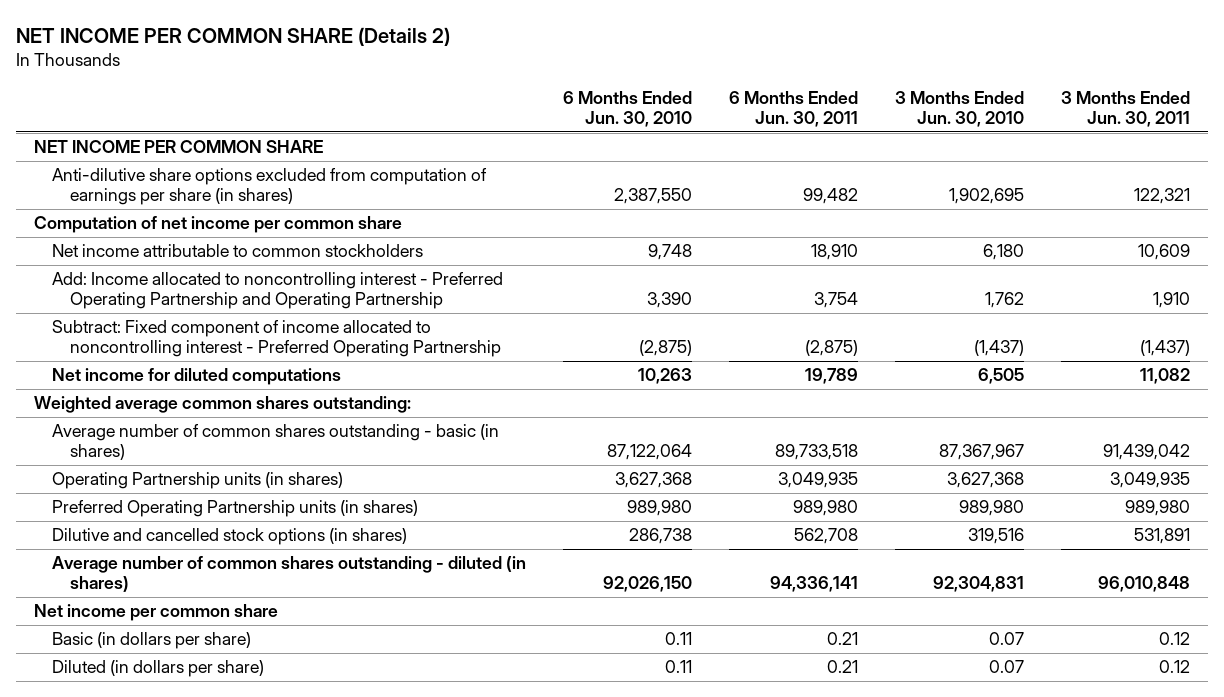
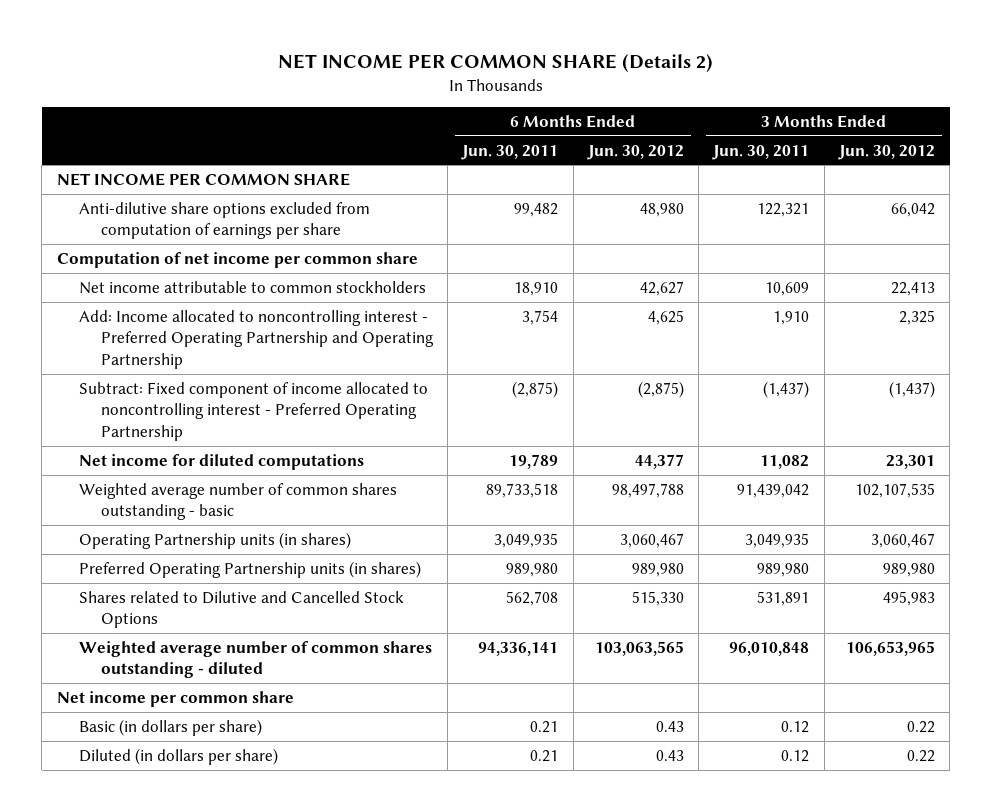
- | 6 Months Ended Jun. 30, 2010 | 6 Months Ended Jun. 30, 2011 | 3 Months Ended Jun. 30, 2010 | 3 Months Ended Jun. 30, 2011
+ | 6 Months Ended Jun. 30, 2011 | 6 Months Ended Jun. 30, 2012 | 3 Months Ended Jun. 30, 2011 | 3 Months Ended Jun. 30, 2012
- Anti-dilutive share options excluded from computation of earnings per share (in shares) | 2,387,550 | 99,482 | 1,902,695 | 122,321
+ Anti-dilutive share options excluded from computation of earnings per share | 99,482 | 48,980 | 122,321 | 66,042
- Weighted average common shares outstanding:
- Average number of common shares outstanding - basic (in shares) | 87,122,064 | 89,733,518 | 87,367,967 | 91,439,042
+ Weighted average number of common shares outstanding - basic | 89,733,518 | 98,497,788 | 91,439,042 | 102,107,535
- Dilutive and cancelled stock options (in shares) | 286,738 | 562,708 | 319,516 | 531,891
- Average number of common shares outstanding - diluted (in shares) | 92,026,150 | 94,336,141 | 92,304,831 | 96,010,848
+ Shares related to Dilutive and Cancelled Stock Options | 562,708 | 515,330 | 531,891 | 495,983
+ Weighted average number of common shares outstanding - diluted | 94,336,141 | 103,063,565 | 96,010,848 | 106,653,965

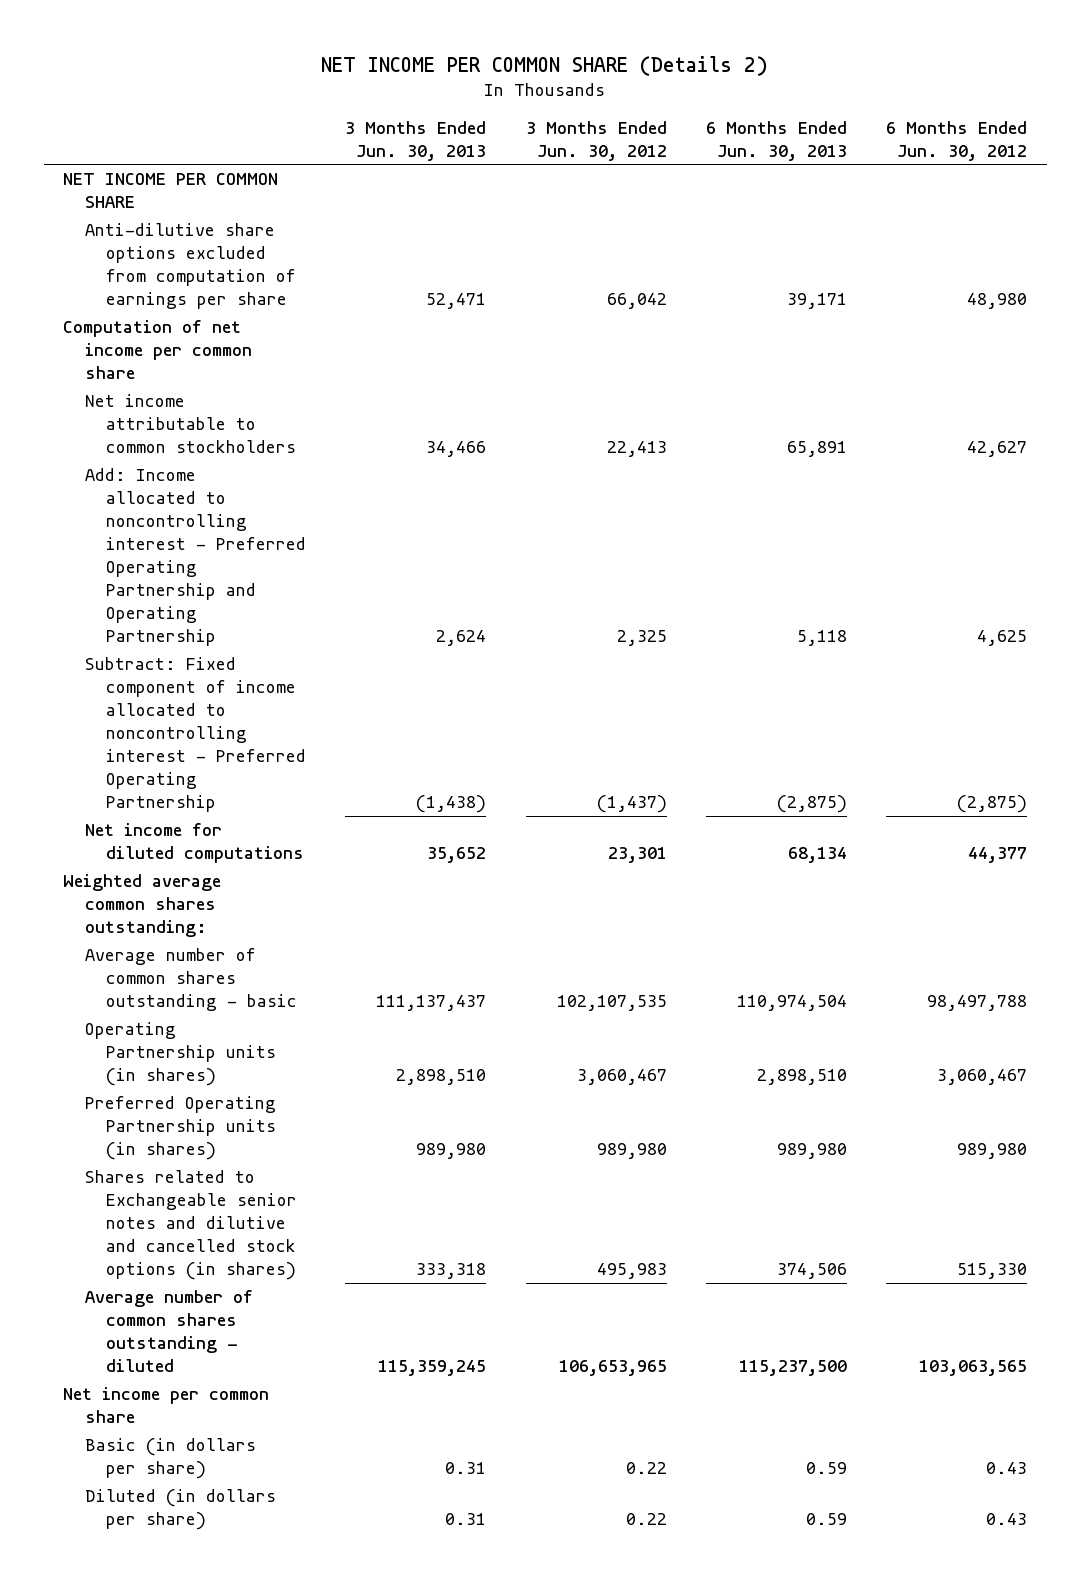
- | 6 Months Ended Jun. 30, 2011 | 6 Months Ended Jun. 30, 2012 | 3 Months Ended Jun. 30, 2011 | 3 Months Ended Jun. 30, 2012
+ | 3 Months Ended Jun. 30, 2013 | 3 Months Ended Jun. 30, 2012 | 6 Months Ended Jun. 30, 2013 | 6 Months Ended Jun. 30, 2012
- Weighted average number of common shares outstanding - basic | 89,733,518 | 98,497,788 | 91,439,042 | 102,107,535
+ Weighted average common shares outstanding:
+ Average number of common shares outstanding - basic | 111,137,437 | 102,107,535 | 110,974,504 | 98,497,788
- Shares related to Dilutive and Cancelled Stock Options | 562,708 | 515,330 | 531,891 | 495,983
- Weighted average number of common shares outstanding - diluted | 94,336,141 | 103,063,565 | 96,010,848 | 106,653,965
+ Shares related to Exchangeable senior notes and dilutive and cancelled stock options (in shares) | 333,318 | 495,983 | 374,506 | 515,330
+ Average number of common shares outstanding - diluted | 115,359,245 | 106,653,965 | 115,237,500 | 103,063,565

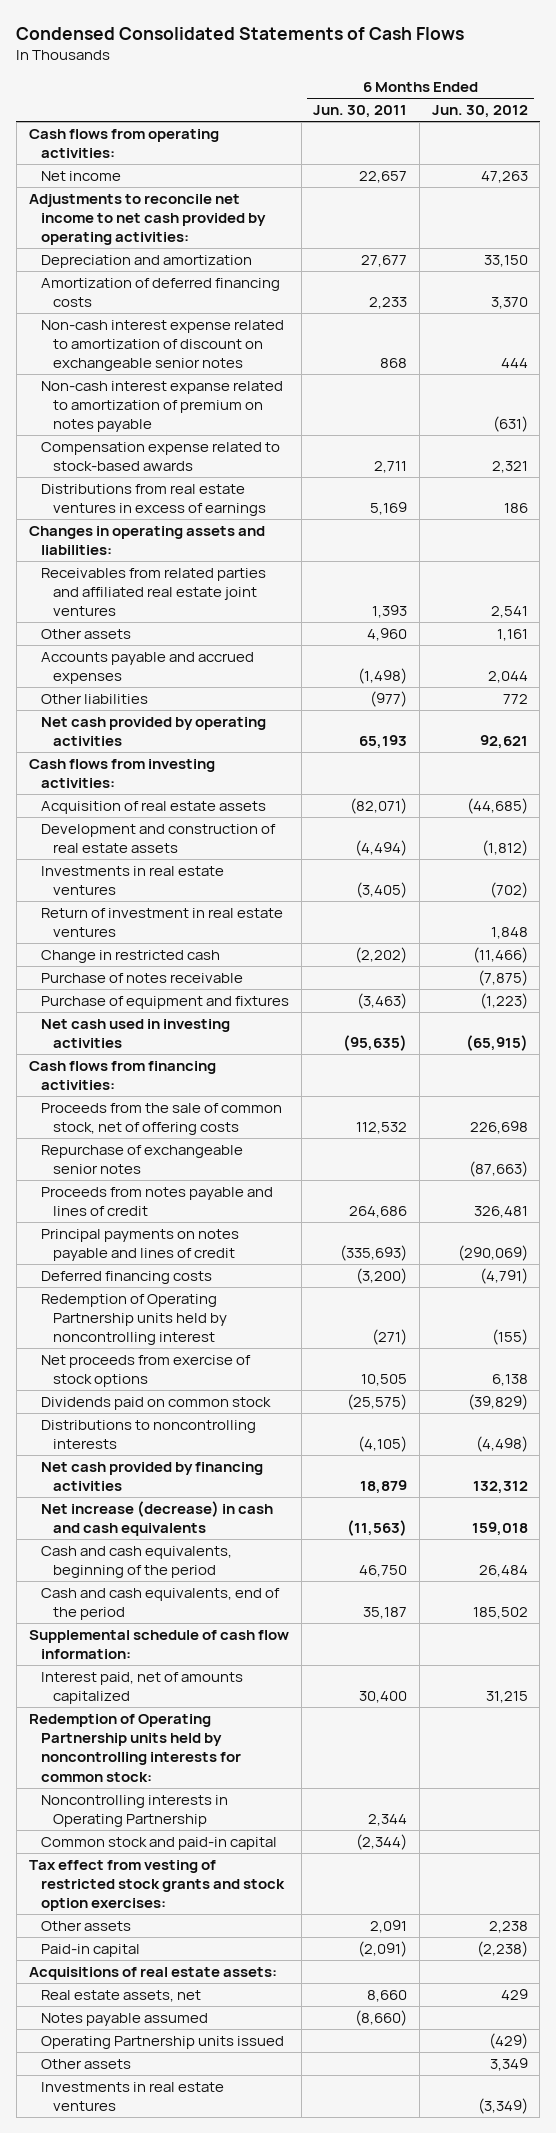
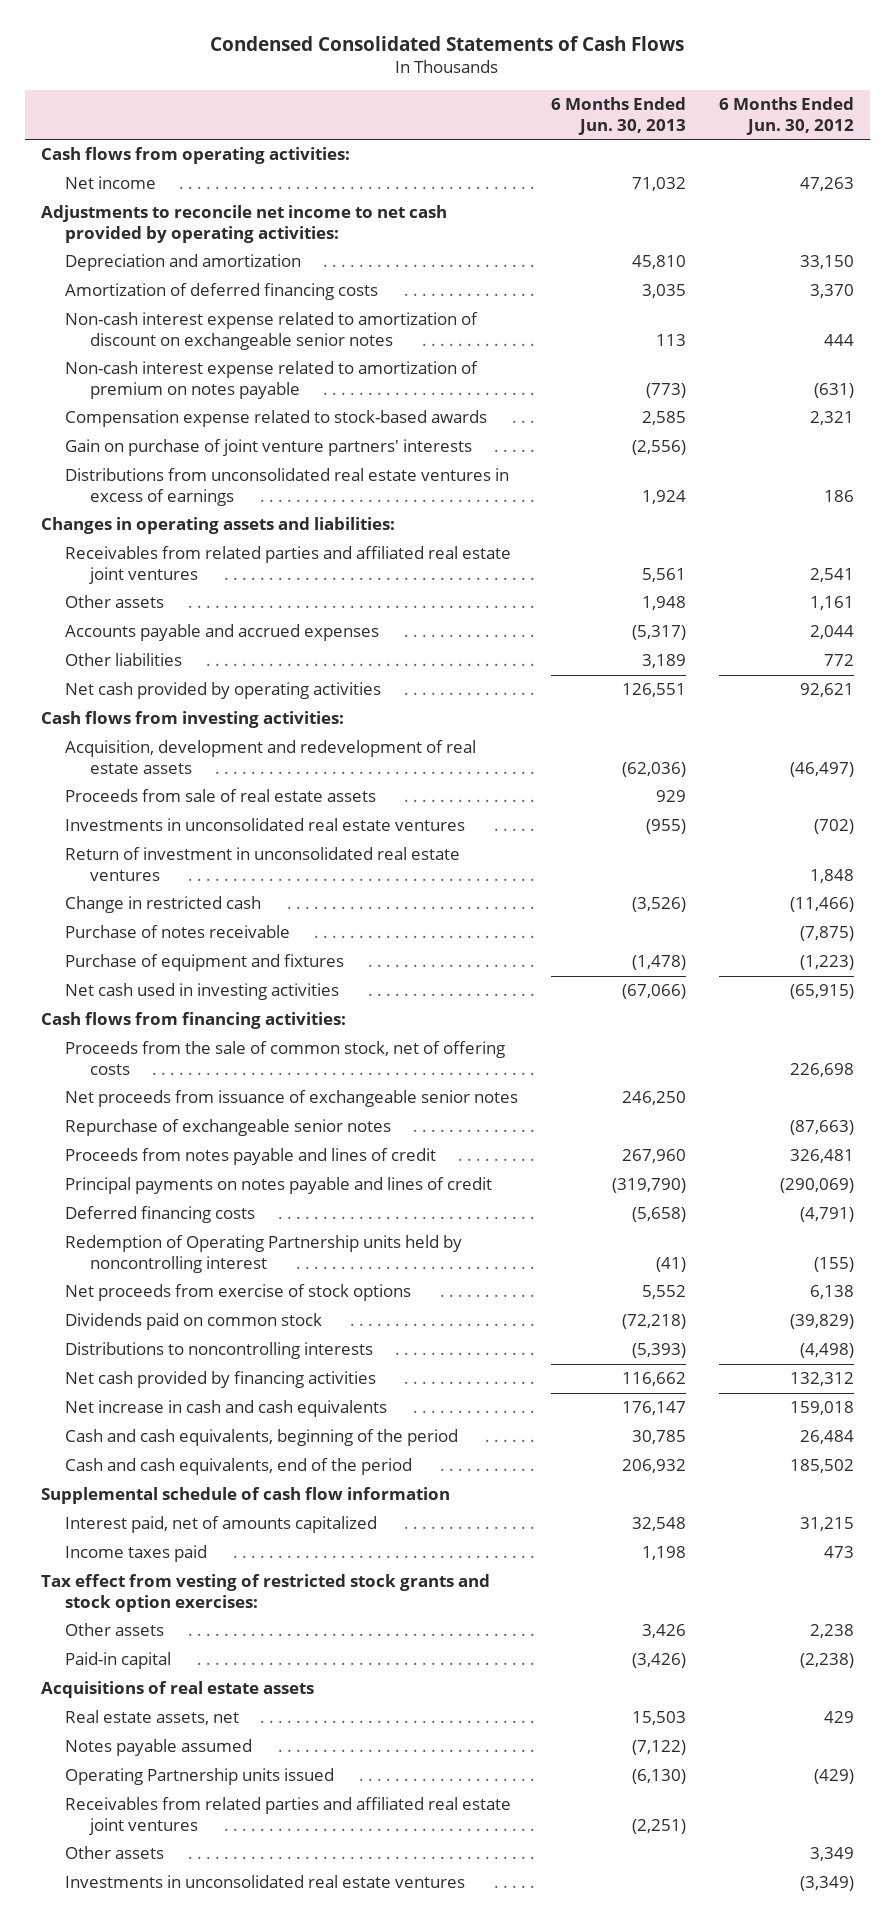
- | 6 Months Ended Jun. 30, 2011 | 6 Months Ended Jun. 30, 2012
+ | 6 Months Ended Jun. 30, 2013 | 6 Months Ended Jun. 30, 2012
- Non-cash interest expanse related to amortization of premium on notes payable | | (631)
+ Non-cash interest expense related to amortization of premium on notes payable | (773) | (631)
- Distributions from real estate ventures in excess of earnings | 5,169 | 186
+ Gain on purchase of joint venture partners' interests | (2,556) |
+ Distributions from unconsolidated real estate ventures in excess of earnings | 1,924 | 186
- Acquisition of real estate assets | (82,071) | (44,685)
- Development and construction of real estate assets | (4,494) | (1,812)
- Investments in real estate ventures | (3,405) | (702)
- Return of investment in real estate ventures | | 1,848
+ Acquisition, development and redevelopment of real estate assets | (62,036) | (46,497)
+ Proceeds from sale of real estate assets | 929 |
+ Investments in unconsolidated real estate ventures | (955) | (702)
+ Return of investment in unconsolidated real estate ventures | | 1,848
+ Net proceeds from issuance of exchangeable senior notes | 246,250 |
- Net increase (decrease) in cash and cash equivalents | (11,563) | 159,018
+ Net increase in cash and cash equivalents | 176,147 | 159,018
- Supplemental schedule of cash flow information:
+ Supplemental schedule of cash flow information
- Redemption of Operating Partnership units held by noncontrolling interests for common stock:
- Noncontrolling interests in Operating Partnership | 2,344 |
- Common stock and paid-in capital | (2,344) |
+ Income taxes paid | 1,198 | 473
- Acquisitions of real estate assets:
+ Acquisitions of real estate assets
+ Receivables from related parties and affiliated real estate joint ventures | (2,251) |
- Investments in real estate ventures | | (3,349)
+ Investments in unconsolidated real estate ventures | | (3,349)

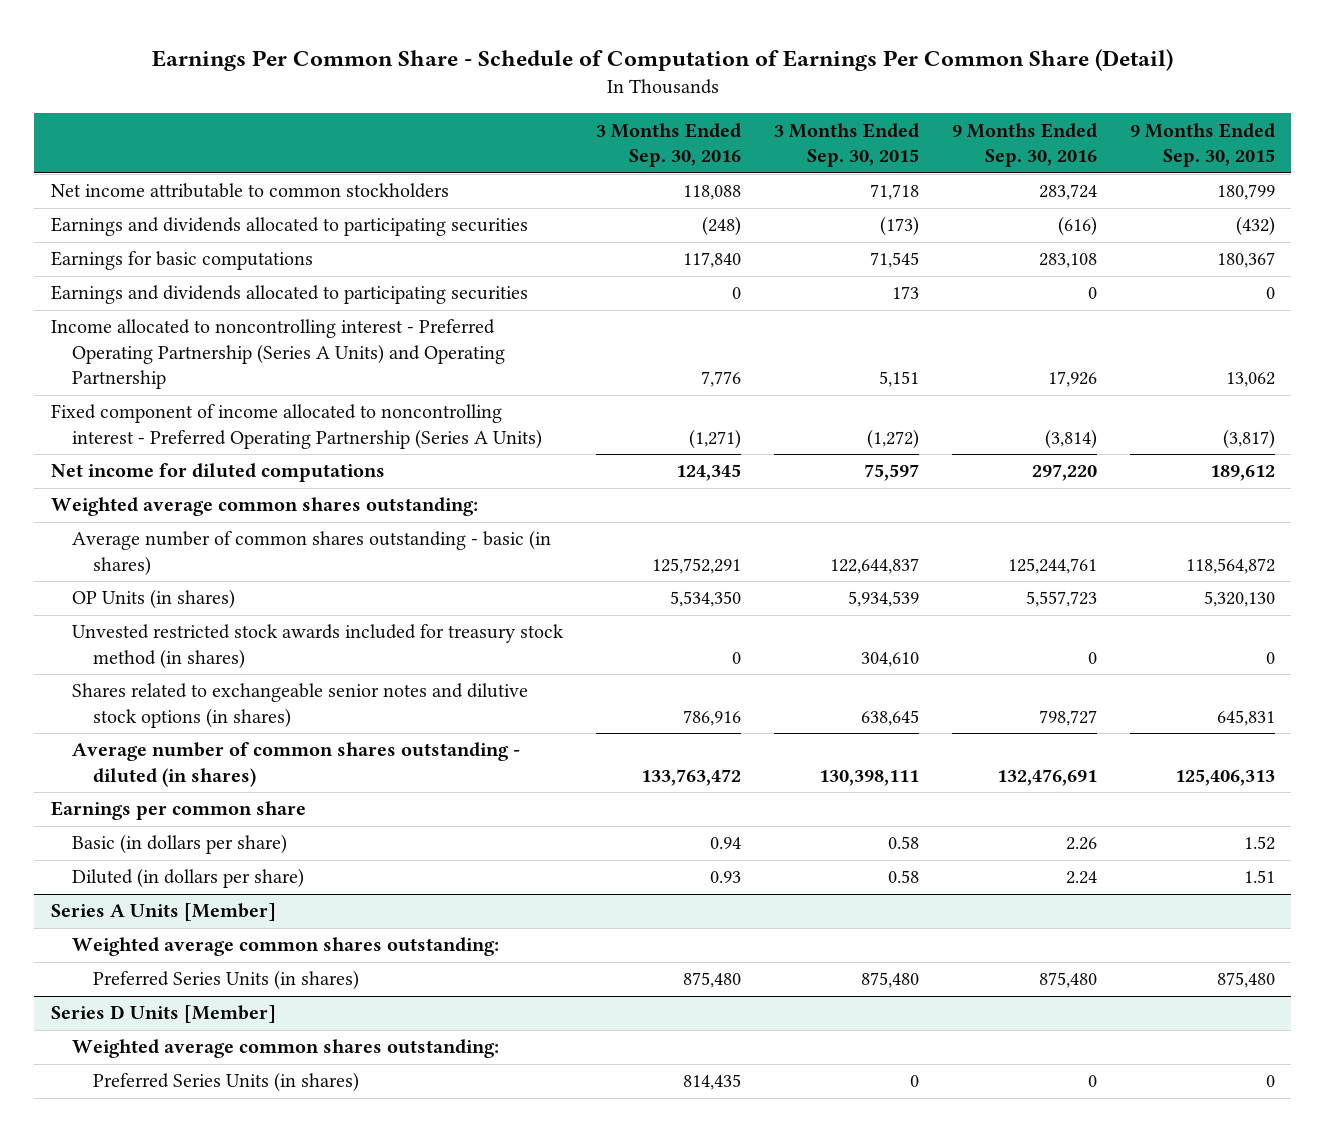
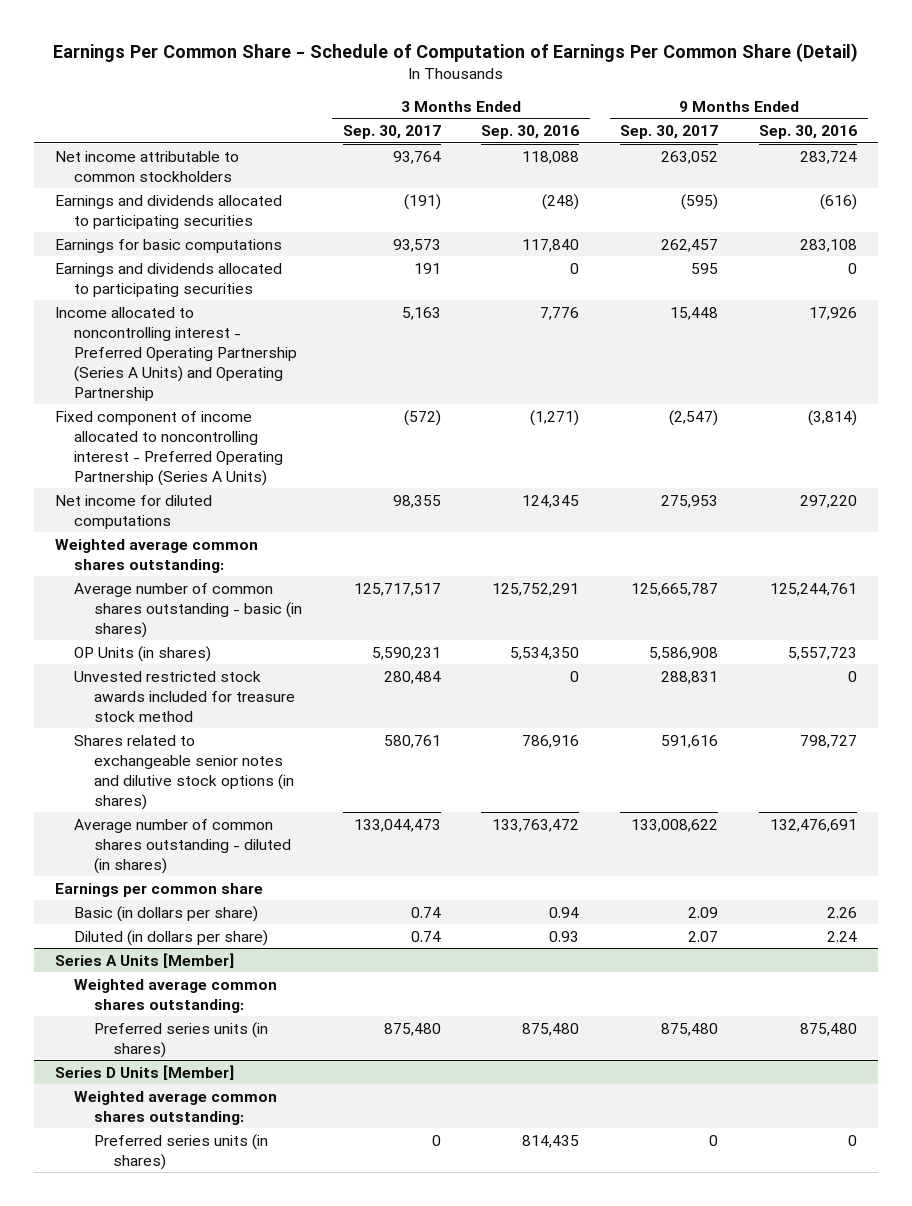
- | 3 Months Ended Sep. 30, 2016 | 3 Months Ended Sep. 30, 2015 | 9 Months Ended Sep. 30, 2016 | 9 Months Ended Sep. 30, 2015
+ | 3 Months Ended Sep. 30, 2017 | 3 Months Ended Sep. 30, 2016 | 9 Months Ended Sep. 30, 2017 | 9 Months Ended Sep. 30, 2016
- Unvested restricted stock awards included for treasury stock method (in shares) | 0 | 304,610 | 0 | 0
+ Unvested restricted stock awards included for treasure stock method | 280,484 | 0 | 288,831 | 0
@ Series A Units [Member]
- Preferred Series Units (in shares) | 875,480 | 875,480 | 875,480 | 875,480
+ Preferred series units (in shares) | 875,480 | 875,480 | 875,480 | 875,480
@ Series D Units [Member]
- Preferred Series Units (in shares) | 814,435 | 0 | 0 | 0
+ Preferred series units (in shares) | 0 | 814,435 | 0 | 0

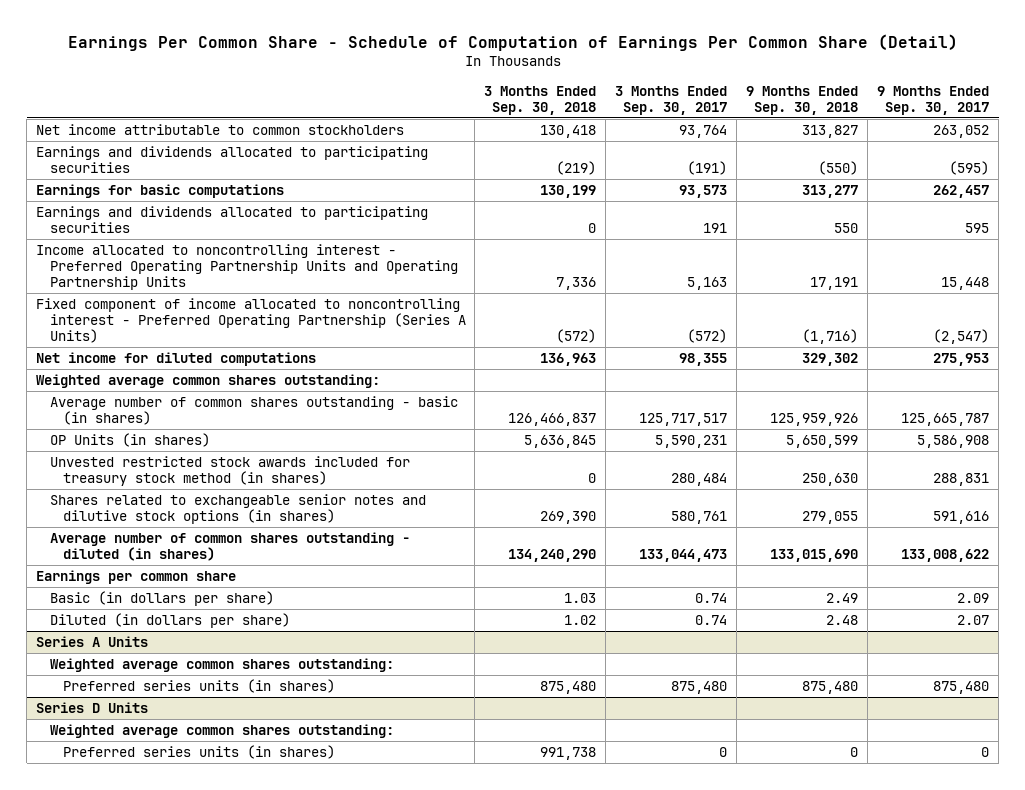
- | 3 Months Ended Sep. 30, 2017 | 3 Months Ended Sep. 30, 2016 | 9 Months Ended Sep. 30, 2017 | 9 Months Ended Sep. 30, 2016
+ | 3 Months Ended Sep. 30, 2018 | 3 Months Ended Sep. 30, 2017 | 9 Months Ended Sep. 30, 2018 | 9 Months Ended Sep. 30, 2017
- Income allocated to noncontrolling interest - Preferred Operating Partnership (Series A Units) and Operating Partnership | 5,163 | 7,776 | 15,448 | 17,926
+ Income allocated to noncontrolling interest - Preferred Operating Partnership Units and Operating Partnership Units | 7,336 | 5,163 | 17,191 | 15,448
- Unvested restricted stock awards included for treasure stock method | 280,484 | 0 | 288,831 | 0
+ Unvested restricted stock awards included for treasury stock method (in shares) | 0 | 280,484 | 250,630 | 288,831
- Series A Units [Member]
+ Series A Units
- Series D Units [Member]
+ Series D Units

